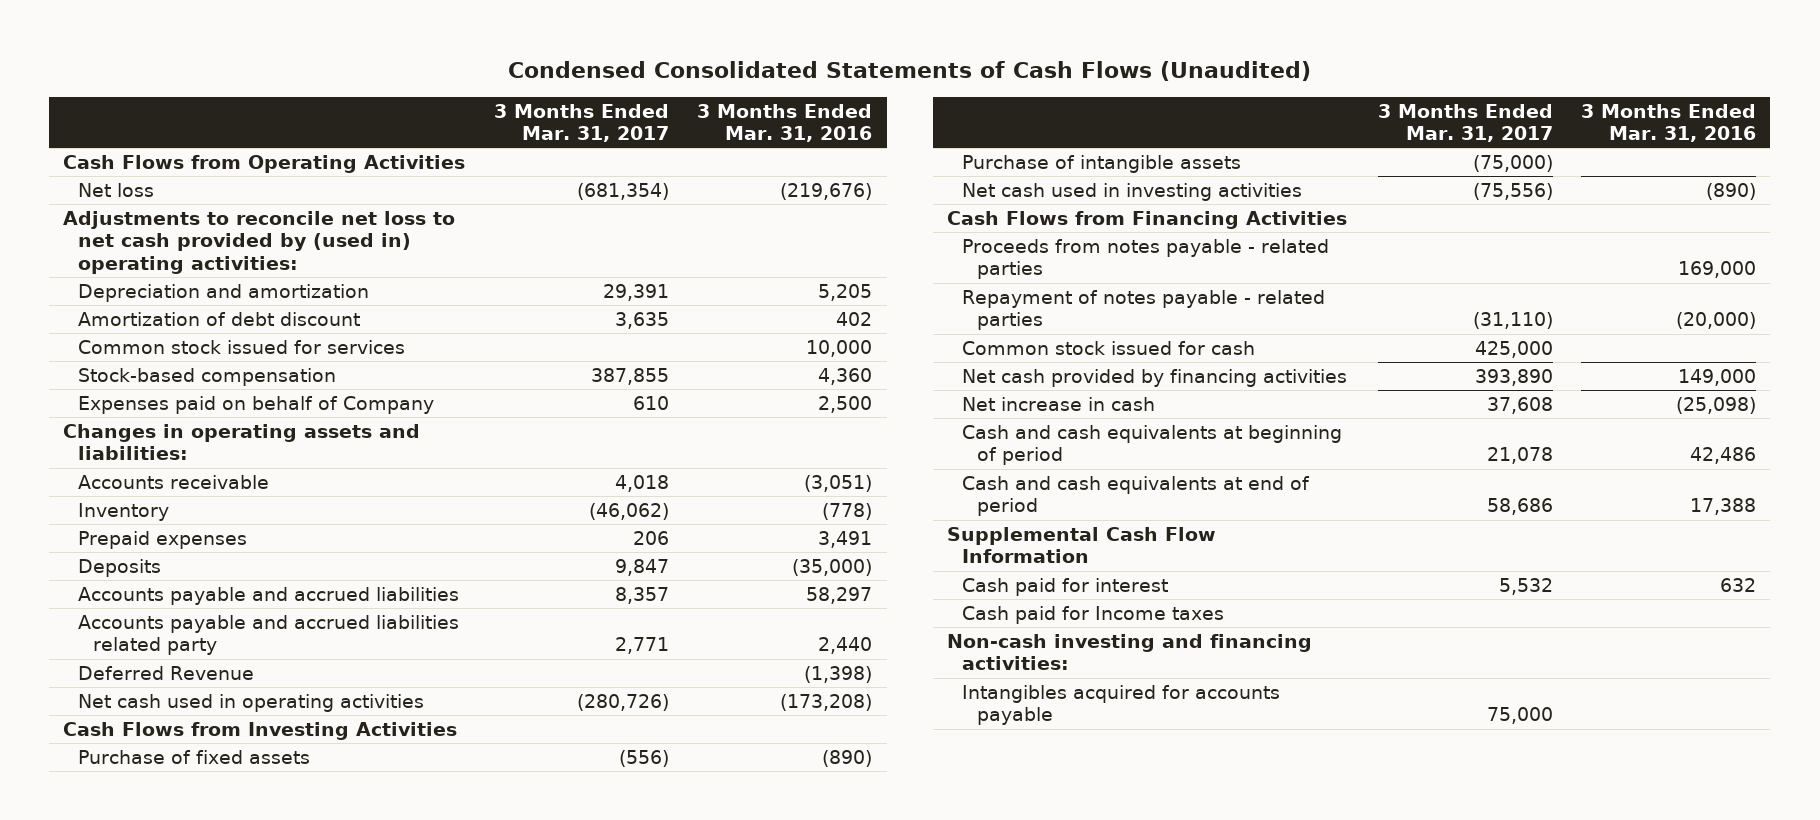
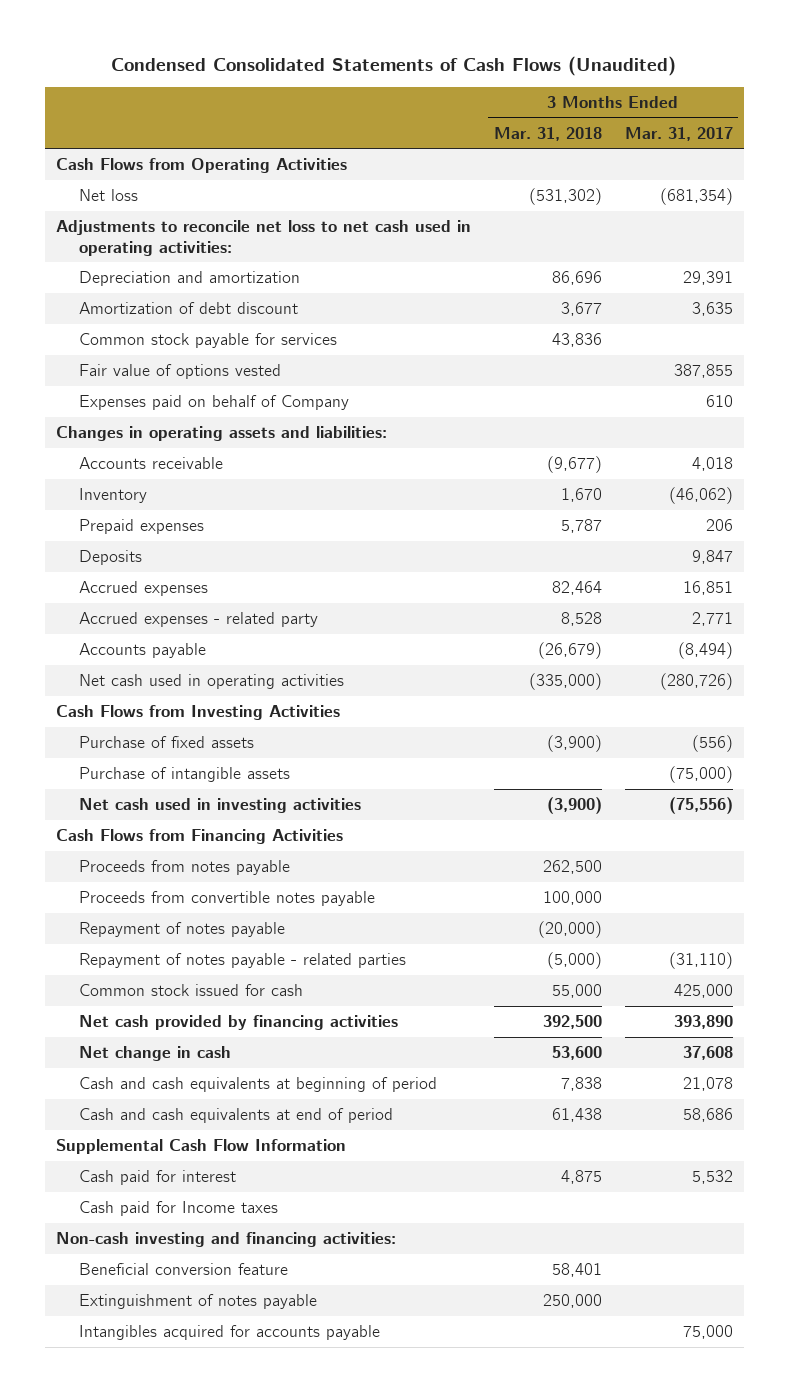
- | 3 Months Ended Mar. 31, 2017 | 3 Months Ended Mar. 31, 2016
+ | 3 Months Ended Mar. 31, 2018 | 3 Months Ended Mar. 31, 2017
- Adjustments to reconcile net loss to net cash provided by (used in) operating activities:
+ Adjustments to reconcile net loss to net cash used in operating activities:
- Common stock issued for services | | 10,000
- Stock-based compensation | 387,855 | 4,360
+ Common stock payable for services | 43,836 |
+ Fair value of options vested | | 387,855
- Accounts payable and accrued liabilities | 8,357 | 58,297
- Accounts payable and accrued liabilities related party | 2,771 | 2,440
- Deferred Revenue | | (1,398)
+ Accrued expenses | 82,464 | 16,851
+ Accrued expenses - related party | 8,528 | 2,771
+ Accounts payable | (26,679) | (8,494)
- Proceeds from notes payable - related parties | | 169,000
+ Proceeds from notes payable | 262,500 |
+ Proceeds from convertible notes payable | 100,000 |
+ Repayment of notes payable | (20,000) |
- Net increase in cash | 37,608 | (25,098)
+ Net change in cash | 53,600 | 37,608
+ Beneficial conversion feature | 58,401 |
+ Extinguishment of notes payable | 250,000 |

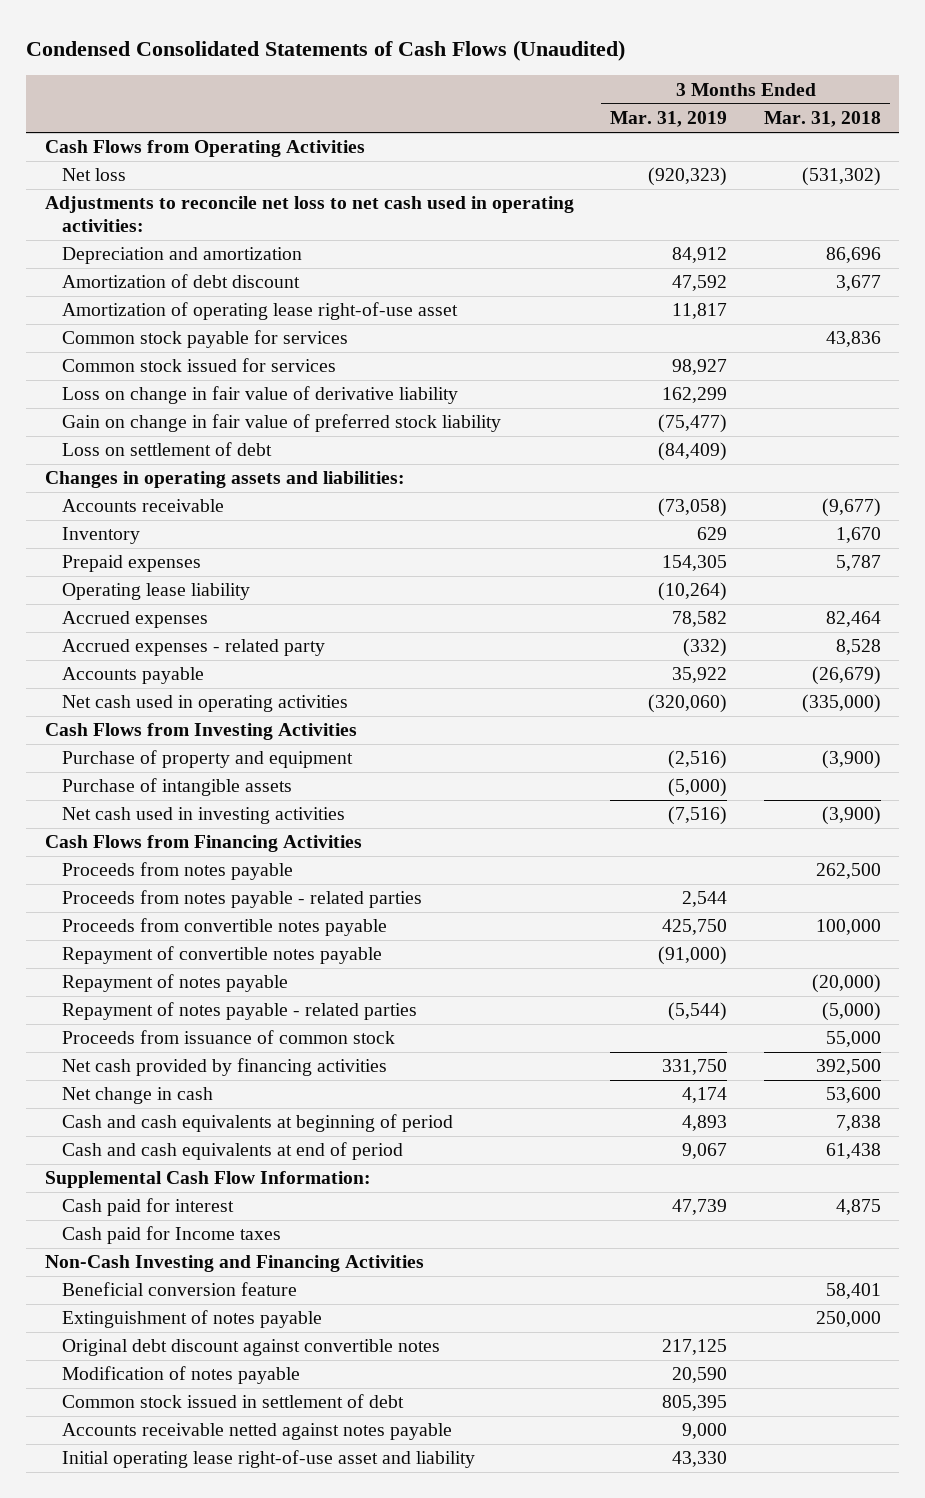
- | 3 Months Ended Mar. 31, 2018 | 3 Months Ended Mar. 31, 2017
+ | 3 Months Ended Mar. 31, 2019 | 3 Months Ended Mar. 31, 2018
+ Amortization of operating lease right-of-use asset | 11,817 |
- Fair value of options vested | | 387,855
- Expenses paid on behalf of Company | | 610
+ Common stock issued for services | 98,927 |
+ Loss on change in fair value of derivative liability | 162,299 |
+ Gain on change in fair value of preferred stock liability | (75,477) |
+ Loss on settlement of debt | (84,409) |
- Deposits | | 9,847
+ Operating lease liability | (10,264) |
- Purchase of fixed assets | (3,900) | (556)
+ Purchase of property and equipment | (2,516) | (3,900)
+ Proceeds from notes payable - related parties | 2,544 |
+ Repayment of convertible notes payable | (91,000) |
- Common stock issued for cash | 55,000 | 425,000
+ Proceeds from issuance of common stock | | 55,000
- Supplemental Cash Flow Information
+ Supplemental Cash Flow Information:
- Non-cash investing and financing activities:
+ Non-Cash Investing and Financing Activities
- Intangibles acquired for accounts payable | | 75,000
+ Original debt discount against convertible notes | 217,125 |
+ Modification of notes payable | 20,590 |
+ Common stock issued in settlement of debt | 805,395 |
+ Accounts receivable netted against notes payable | 9,000 |
+ Initial operating lease right-of-use asset and liability | 43,330 |

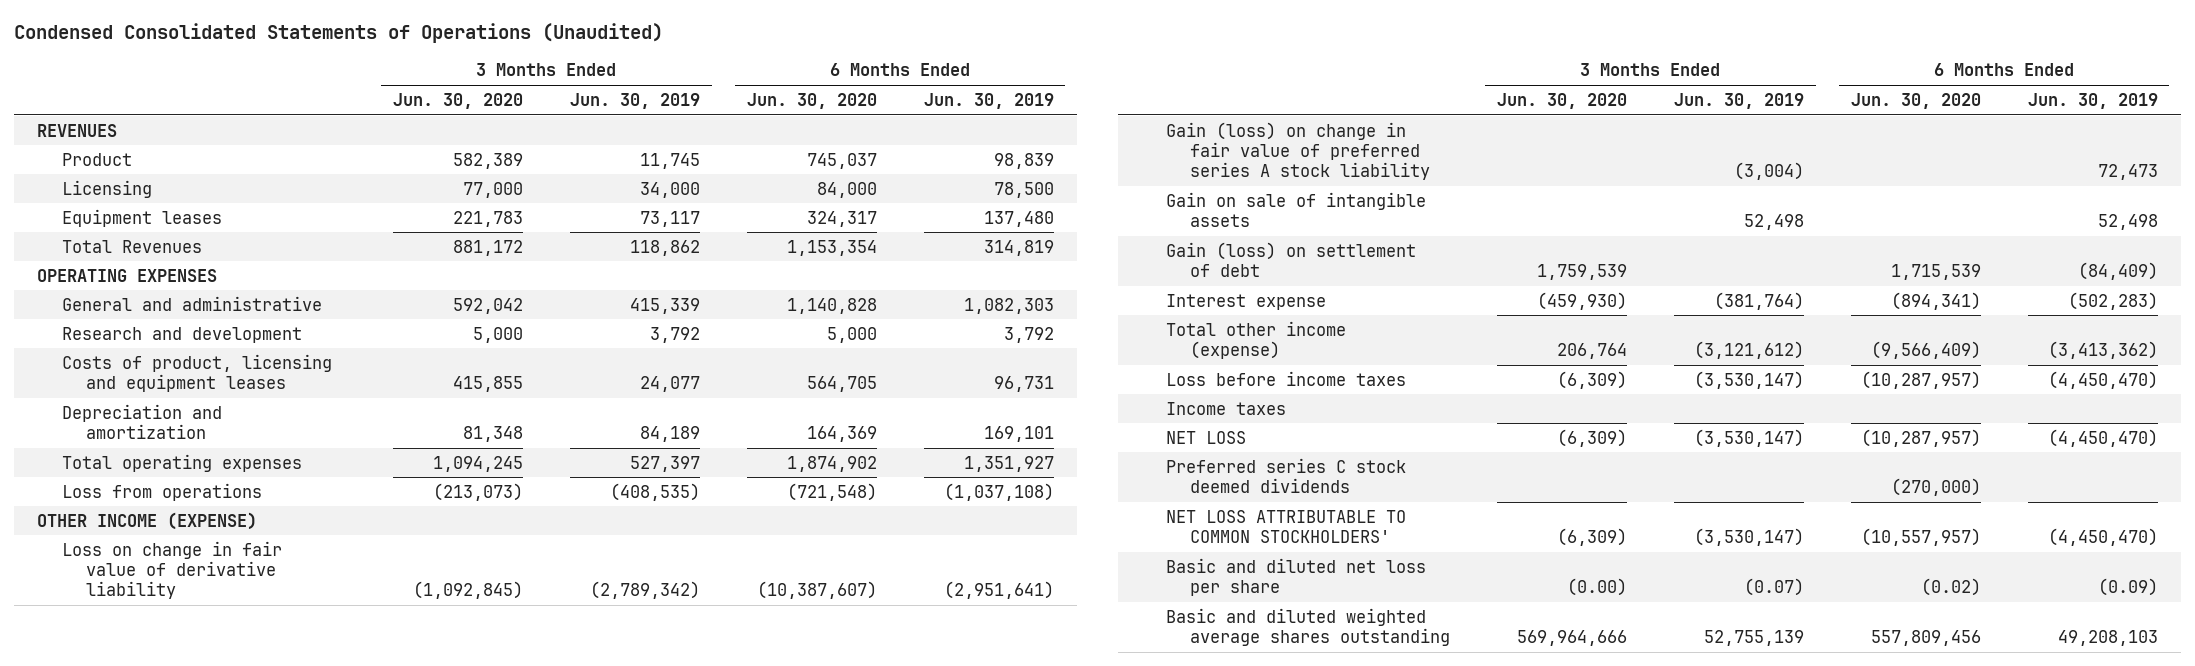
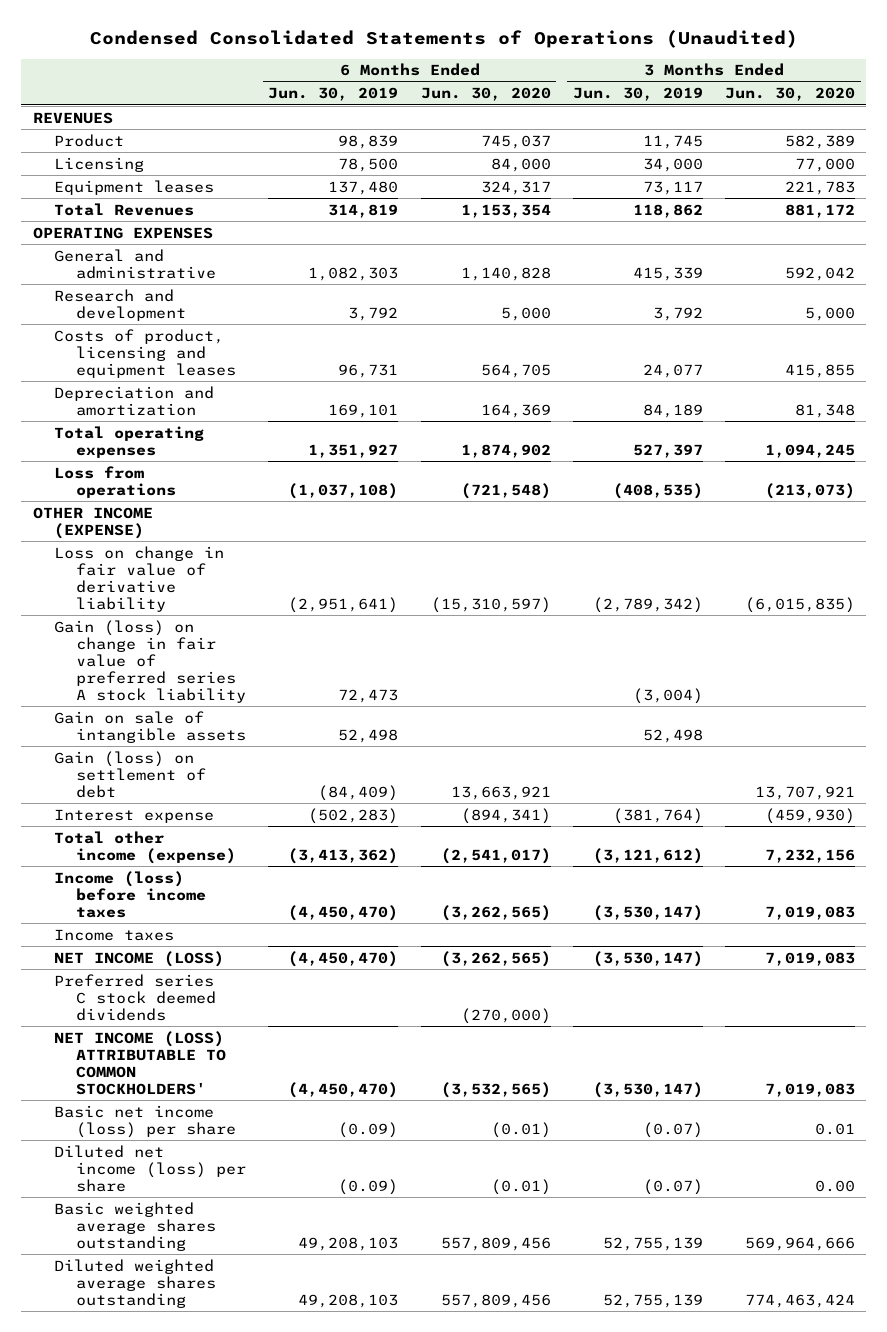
- | 3 Months Ended Jun. 30, 2020 | 3 Months Ended Jun. 30, 2019 | 6 Months Ended Jun. 30, 2020 | 6 Months Ended Jun. 30, 2019
+ | 6 Months Ended Jun. 30, 2019 | 6 Months Ended Jun. 30, 2020 | 3 Months Ended Jun. 30, 2019 | 3 Months Ended Jun. 30, 2020
- Loss on change in fair value of derivative liability | (1,092,845) | (2,789,342) | (10,387,607) | (2,951,641)
+ Loss on change in fair value of derivative liability | (2,951,641) | (15,310,597) | (2,789,342) | (6,015,835)
- Gain (loss) on settlement of debt | 1,759,539 | | 1,715,539 | (84,409)
+ Gain (loss) on settlement of debt | (84,409) | 13,663,921 | | 13,707,921
- Total other income (expense) | 206,764 | (3,121,612) | (9,566,409) | (3,413,362)
- Loss before income taxes | (6,309) | (3,530,147) | (10,287,957) | (4,450,470)
+ Total other income (expense) | (3,413,362) | (2,541,017) | (3,121,612) | 7,232,156
+ Income (loss) before income taxes | (4,450,470) | (3,262,565) | (3,530,147) | 7,019,083
- NET LOSS | (6,309) | (3,530,147) | (10,287,957) | (4,450,470)
+ NET INCOME (LOSS) | (4,450,470) | (3,262,565) | (3,530,147) | 7,019,083
- NET LOSS ATTRIBUTABLE TO COMMON STOCKHOLDERS' | (6,309) | (3,530,147) | (10,557,957) | (4,450,470)
- Basic and diluted net loss per share | (0.00) | (0.07) | (0.02) | (0.09)
- Basic and diluted weighted average shares outstanding | 569,964,666 | 52,755,139 | 557,809,456 | 49,208,103
+ NET INCOME (LOSS) ATTRIBUTABLE TO COMMON STOCKHOLDERS' | (4,450,470) | (3,532,565) | (3,530,147) | 7,019,083
+ Basic net income (loss) per share | (0.09) | (0.01) | (0.07) | 0.01
+ Diluted net income (loss) per share | (0.09) | (0.01) | (0.07) | 0.00
+ Basic weighted average shares outstanding | 49,208,103 | 557,809,456 | 52,755,139 | 569,964,666
+ Diluted weighted average shares outstanding | 49,208,103 | 557,809,456 | 52,755,139 | 774,463,424

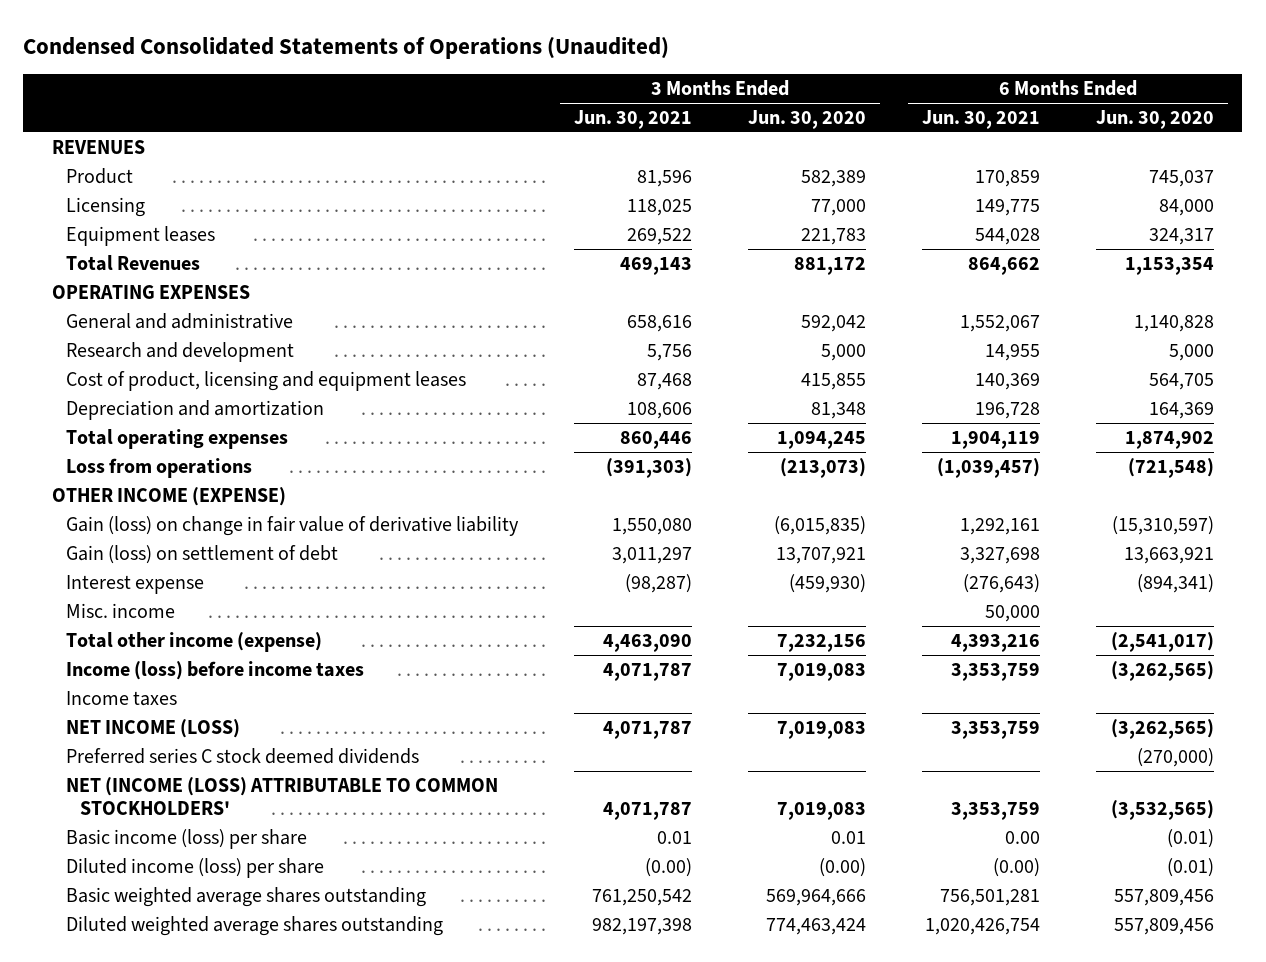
- | 6 Months Ended Jun. 30, 2019 | 6 Months Ended Jun. 30, 2020 | 3 Months Ended Jun. 30, 2019 | 3 Months Ended Jun. 30, 2020
+ | 3 Months Ended Jun. 30, 2021 | 3 Months Ended Jun. 30, 2020 | 6 Months Ended Jun. 30, 2021 | 6 Months Ended Jun. 30, 2020
- Costs of product, licensing and equipment leases | 96,731 | 564,705 | 24,077 | 415,855
+ Cost of product, licensing and equipment leases | 87,468 | 415,855 | 140,369 | 564,705
- Loss on change in fair value of derivative liability | (2,951,641) | (15,310,597) | (2,789,342) | (6,015,835)
- Gain (loss) on change in fair value of preferred series A stock liability | 72,473 | | (3,004) |
- Gain on sale of intangible assets | 52,498 | | 52,498 |
+ Gain (loss) on change in fair value of derivative liability | 1,550,080 | (6,015,835) | 1,292,161 | (15,310,597)
+ Misc. income | | | 50,000 |
- NET INCOME (LOSS) ATTRIBUTABLE TO COMMON STOCKHOLDERS' | (4,450,470) | (3,532,565) | (3,530,147) | 7,019,083
- Basic net income (loss) per share | (0.09) | (0.01) | (0.07) | 0.01
- Diluted net income (loss) per share | (0.09) | (0.01) | (0.07) | 0.00
+ NET (INCOME (LOSS) ATTRIBUTABLE TO COMMON STOCKHOLDERS' | 4,071,787 | 7,019,083 | 3,353,759 | (3,532,565)
+ Basic income (loss) per share | 0.01 | 0.01 | 0.00 | (0.01)
+ Diluted income (loss) per share | (0.00) | (0.00) | (0.00) | (0.01)

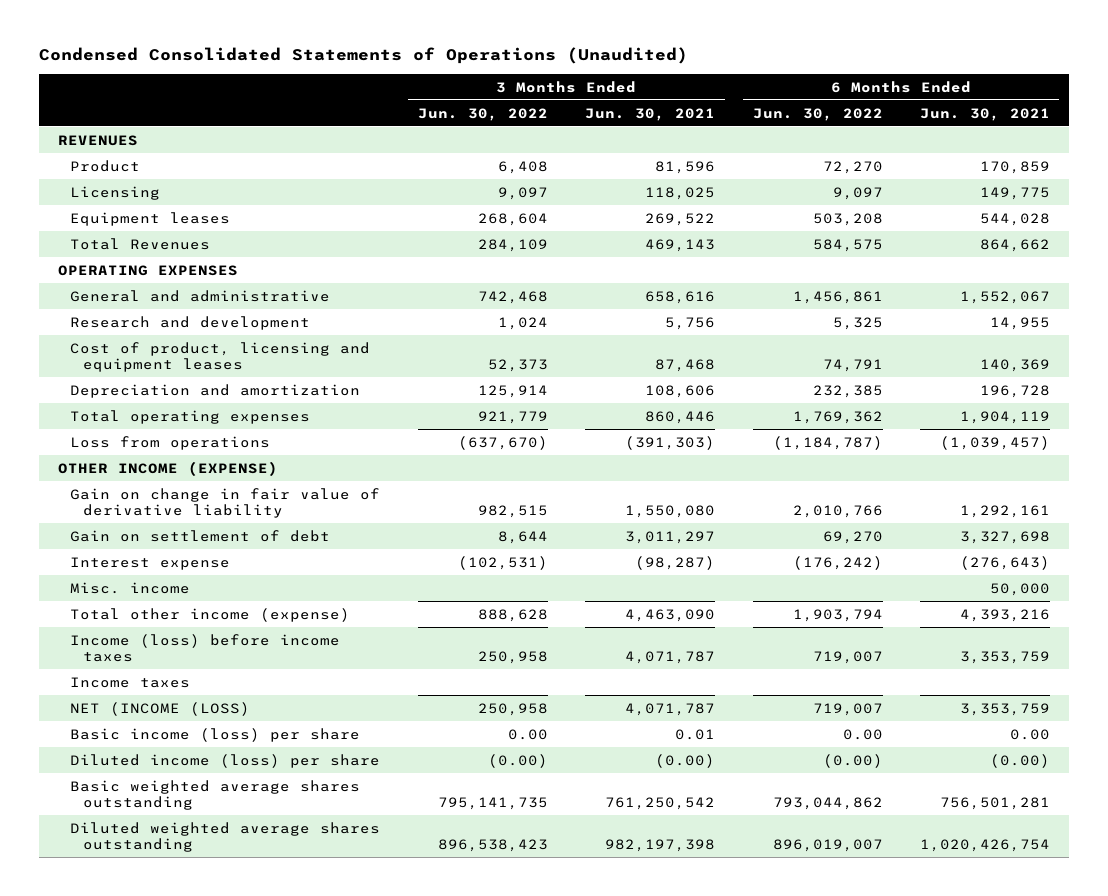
- | 3 Months Ended Jun. 30, 2021 | 3 Months Ended Jun. 30, 2020 | 6 Months Ended Jun. 30, 2021 | 6 Months Ended Jun. 30, 2020
+ | 3 Months Ended Jun. 30, 2022 | 3 Months Ended Jun. 30, 2021 | 6 Months Ended Jun. 30, 2022 | 6 Months Ended Jun. 30, 2021
- Gain (loss) on change in fair value of derivative liability | 1,550,080 | (6,015,835) | 1,292,161 | (15,310,597)
- Gain (loss) on settlement of debt | 3,011,297 | 13,707,921 | 3,327,698 | 13,663,921
+ Gain on change in fair value of derivative liability | 982,515 | 1,550,080 | 2,010,766 | 1,292,161
+ Gain on settlement of debt | 8,644 | 3,011,297 | 69,270 | 3,327,698
- NET INCOME (LOSS) | 4,071,787 | 7,019,083 | 3,353,759 | (3,262,565)
- Preferred series C stock deemed dividends | | | | (270,000)
- NET (INCOME (LOSS) ATTRIBUTABLE TO COMMON STOCKHOLDERS' | 4,071,787 | 7,019,083 | 3,353,759 | (3,532,565)
+ NET (INCOME (LOSS) | 250,958 | 4,071,787 | 719,007 | 3,353,759

